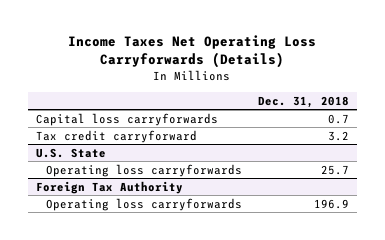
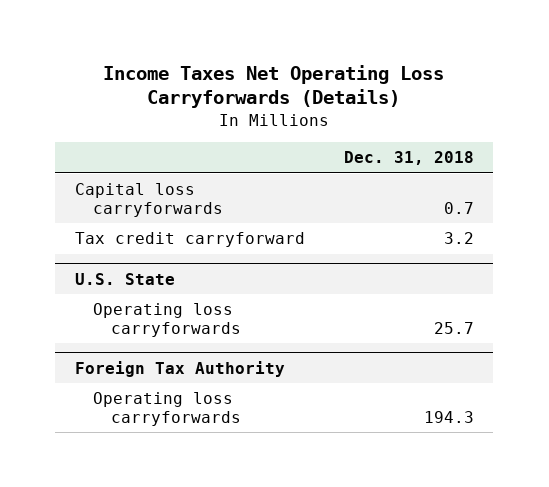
@ Foreign Tax Authority
- Operating loss carryforwards | 196.9
+ Operating loss carryforwards | 194.3

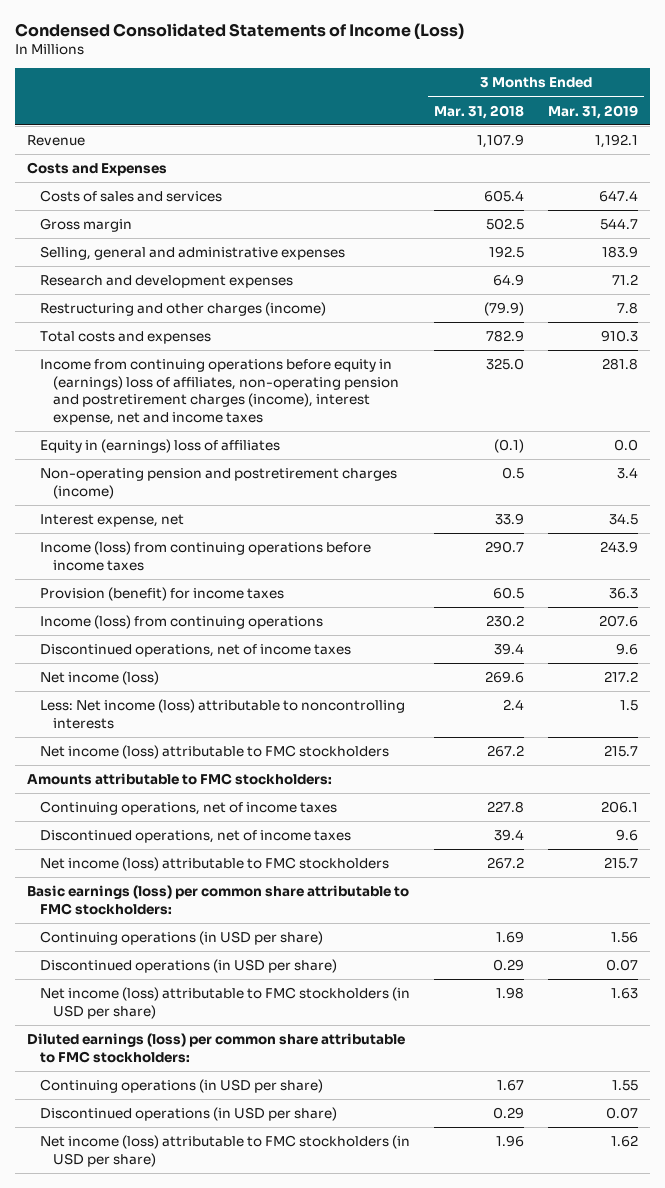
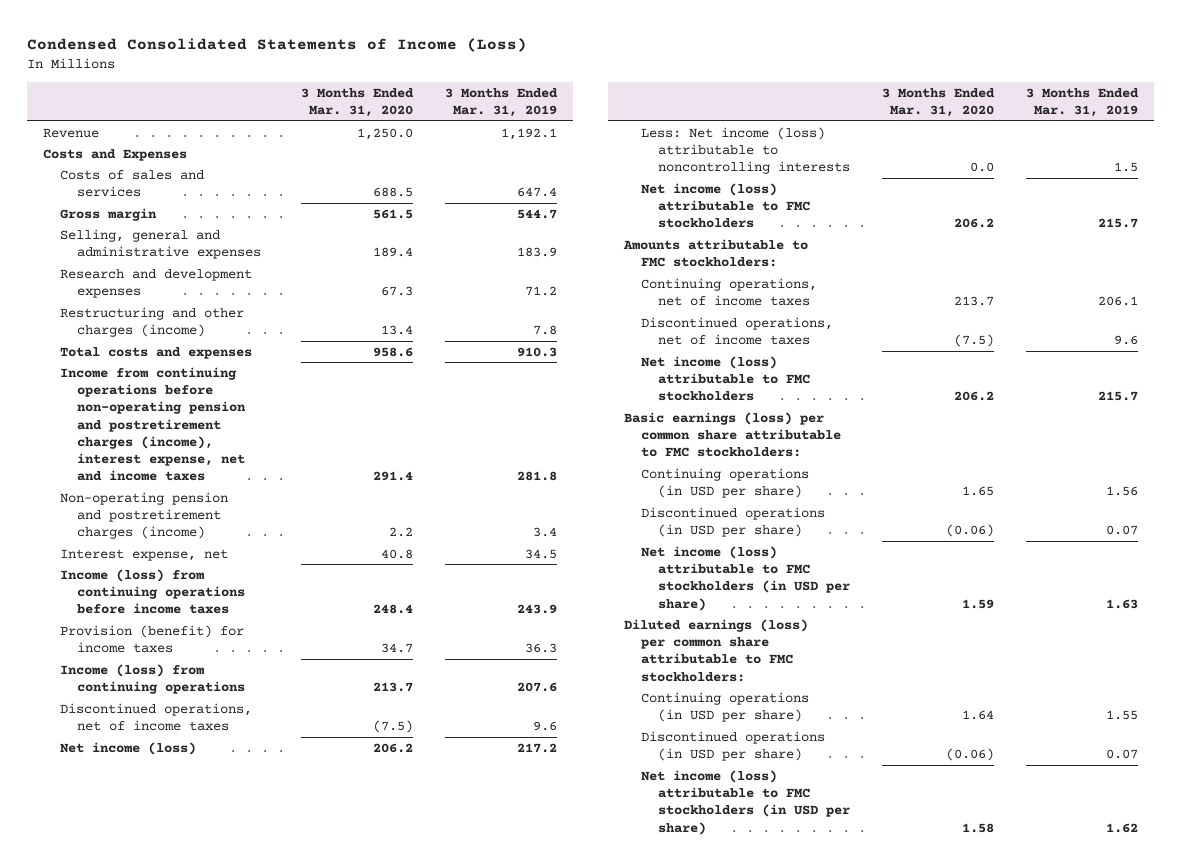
- | 3 Months Ended Mar. 31, 2018 | 3 Months Ended Mar. 31, 2019
+ | 3 Months Ended Mar. 31, 2020 | 3 Months Ended Mar. 31, 2019
- Income from continuing operations before equity in (earnings) loss of affiliates, non-operating pension and postretirement charges (income), interest expense, net and income taxes | 325.0 | 281.8
- Equity in (earnings) loss of affiliates | (0.1) | 0.0
+ Income from continuing operations before non-operating pension and postretirement charges (income), interest expense, net and income taxes | 291.4 | 281.8

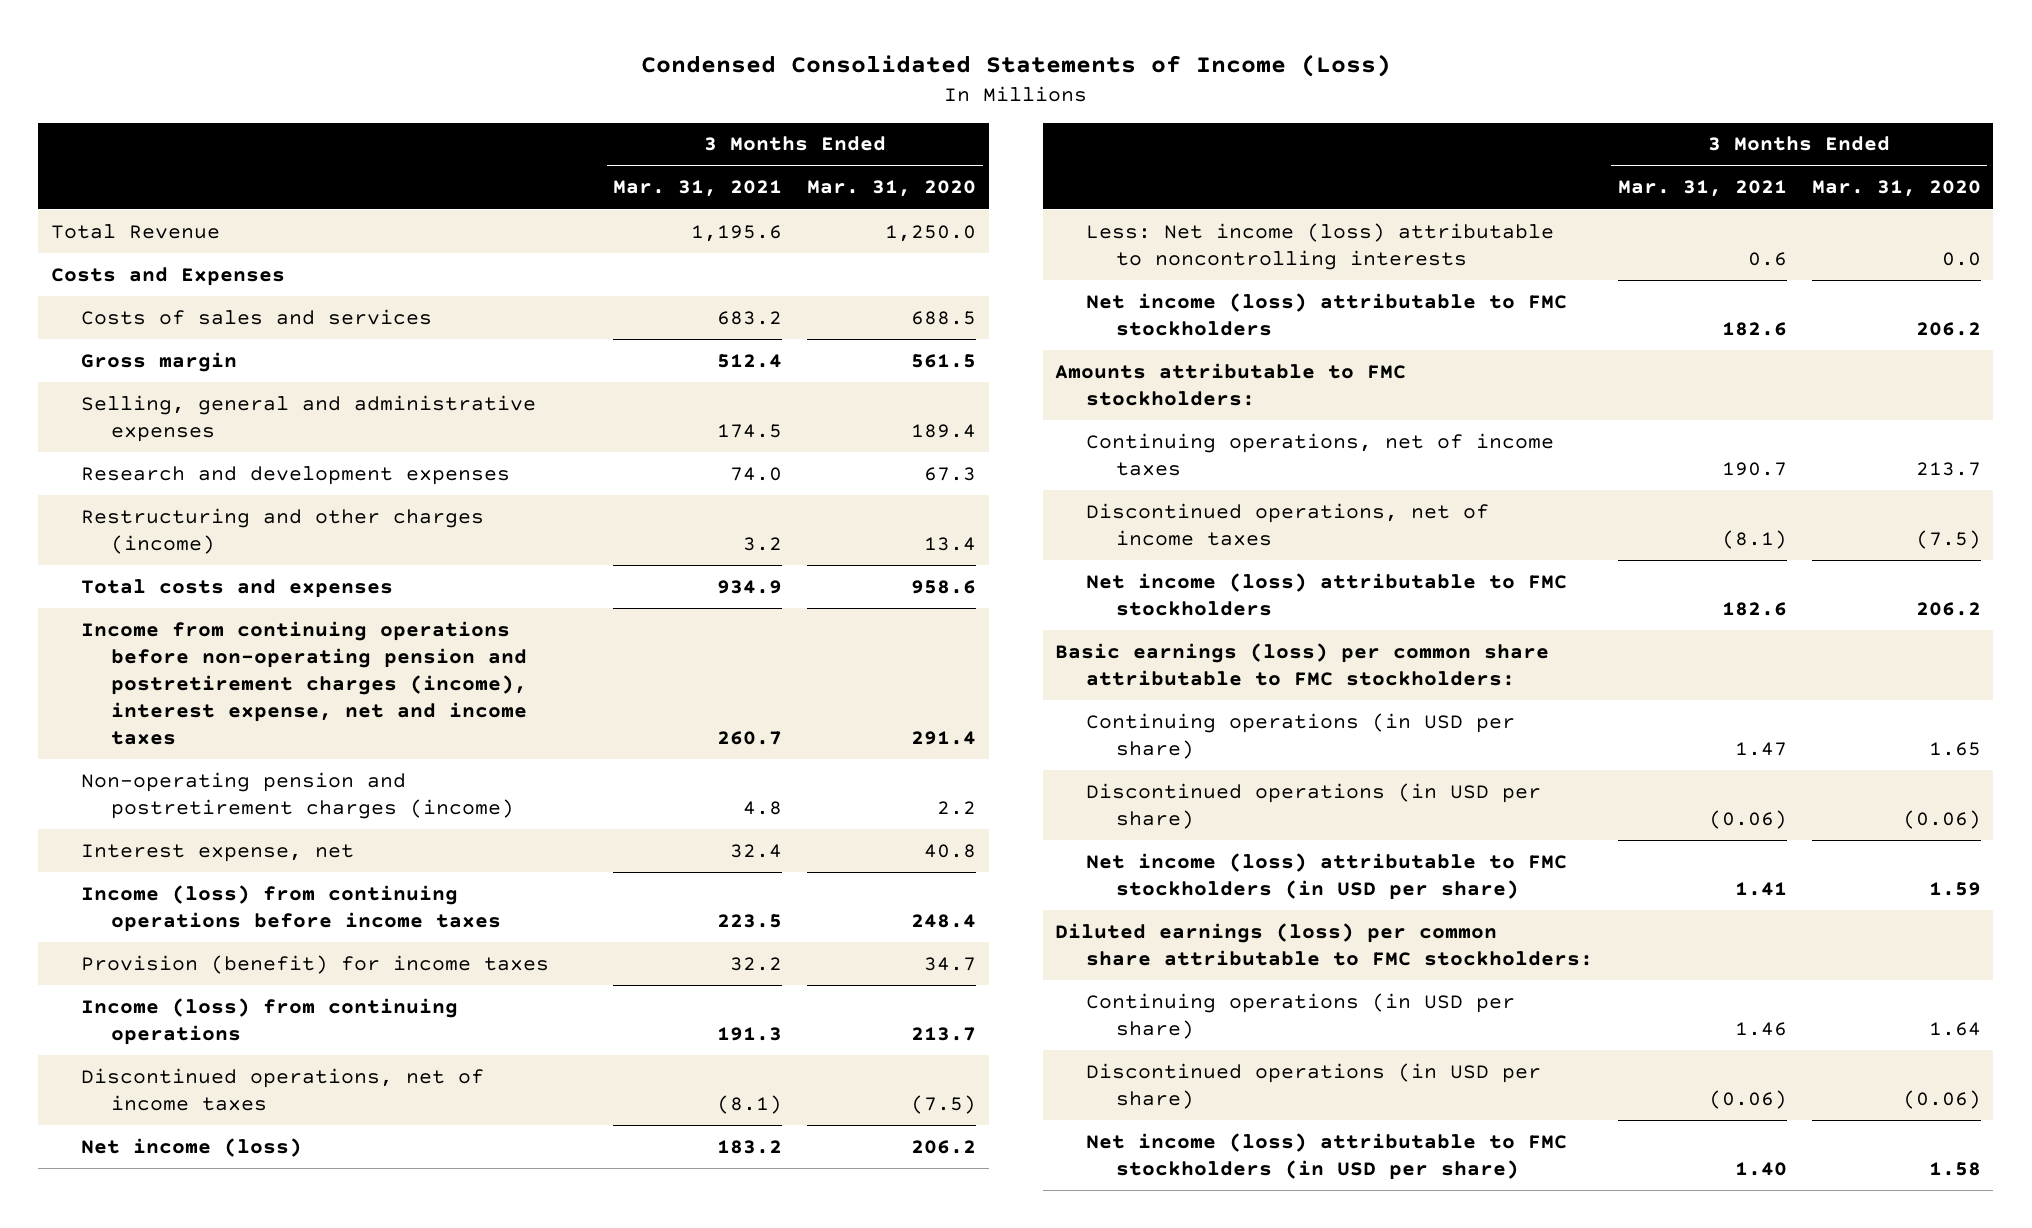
- | 3 Months Ended Mar. 31, 2020 | 3 Months Ended Mar. 31, 2019
+ | 3 Months Ended Mar. 31, 2021 | 3 Months Ended Mar. 31, 2020
- Revenue | 1,250.0 | 1,192.1
+ Total Revenue | 1,195.6 | 1,250.0

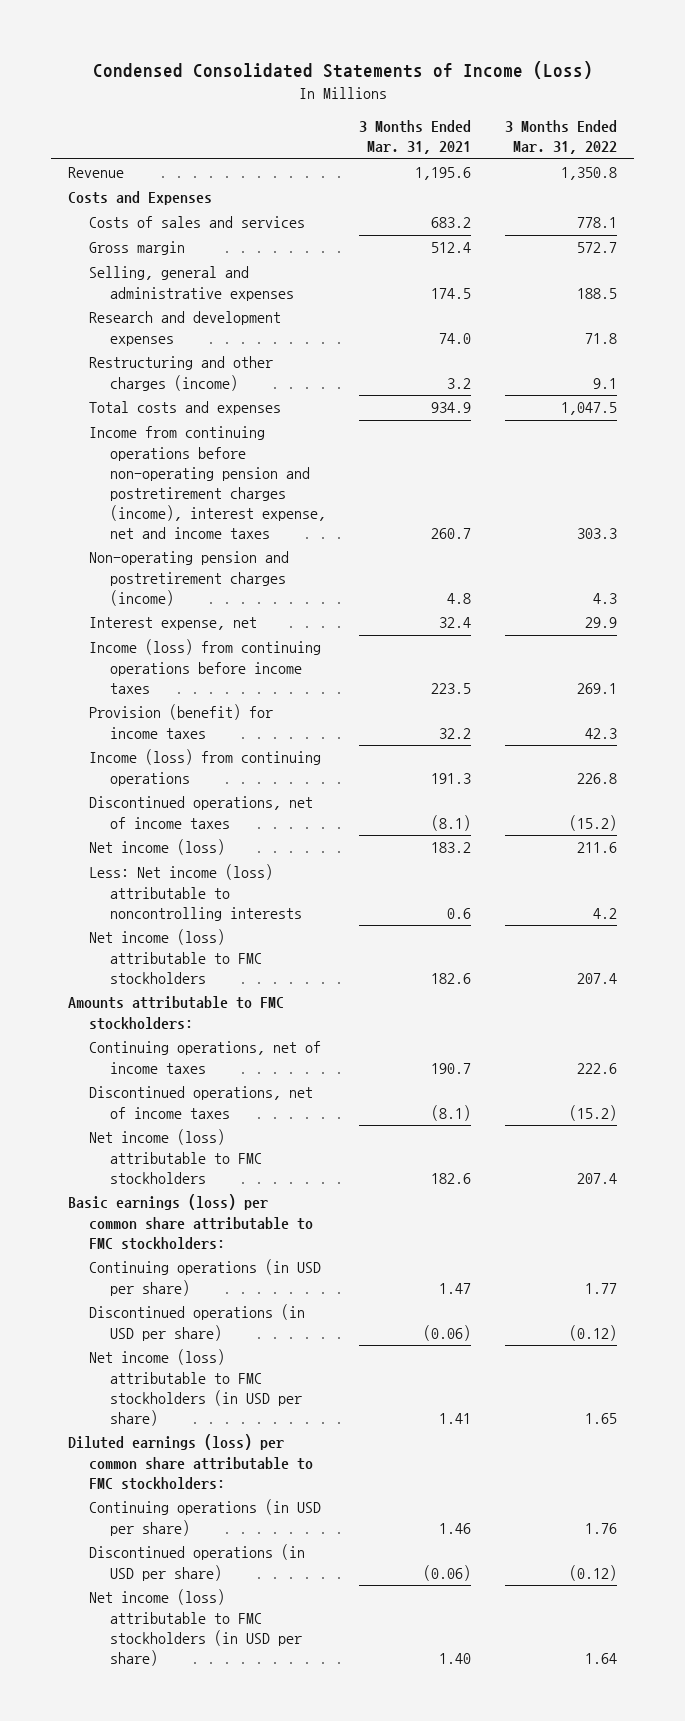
- | 3 Months Ended Mar. 31, 2021 | 3 Months Ended Mar. 31, 2020
+ | 3 Months Ended Mar. 31, 2021 | 3 Months Ended Mar. 31, 2022
- Total Revenue | 1,195.6 | 1,250.0
+ Revenue | 1,195.6 | 1,350.8

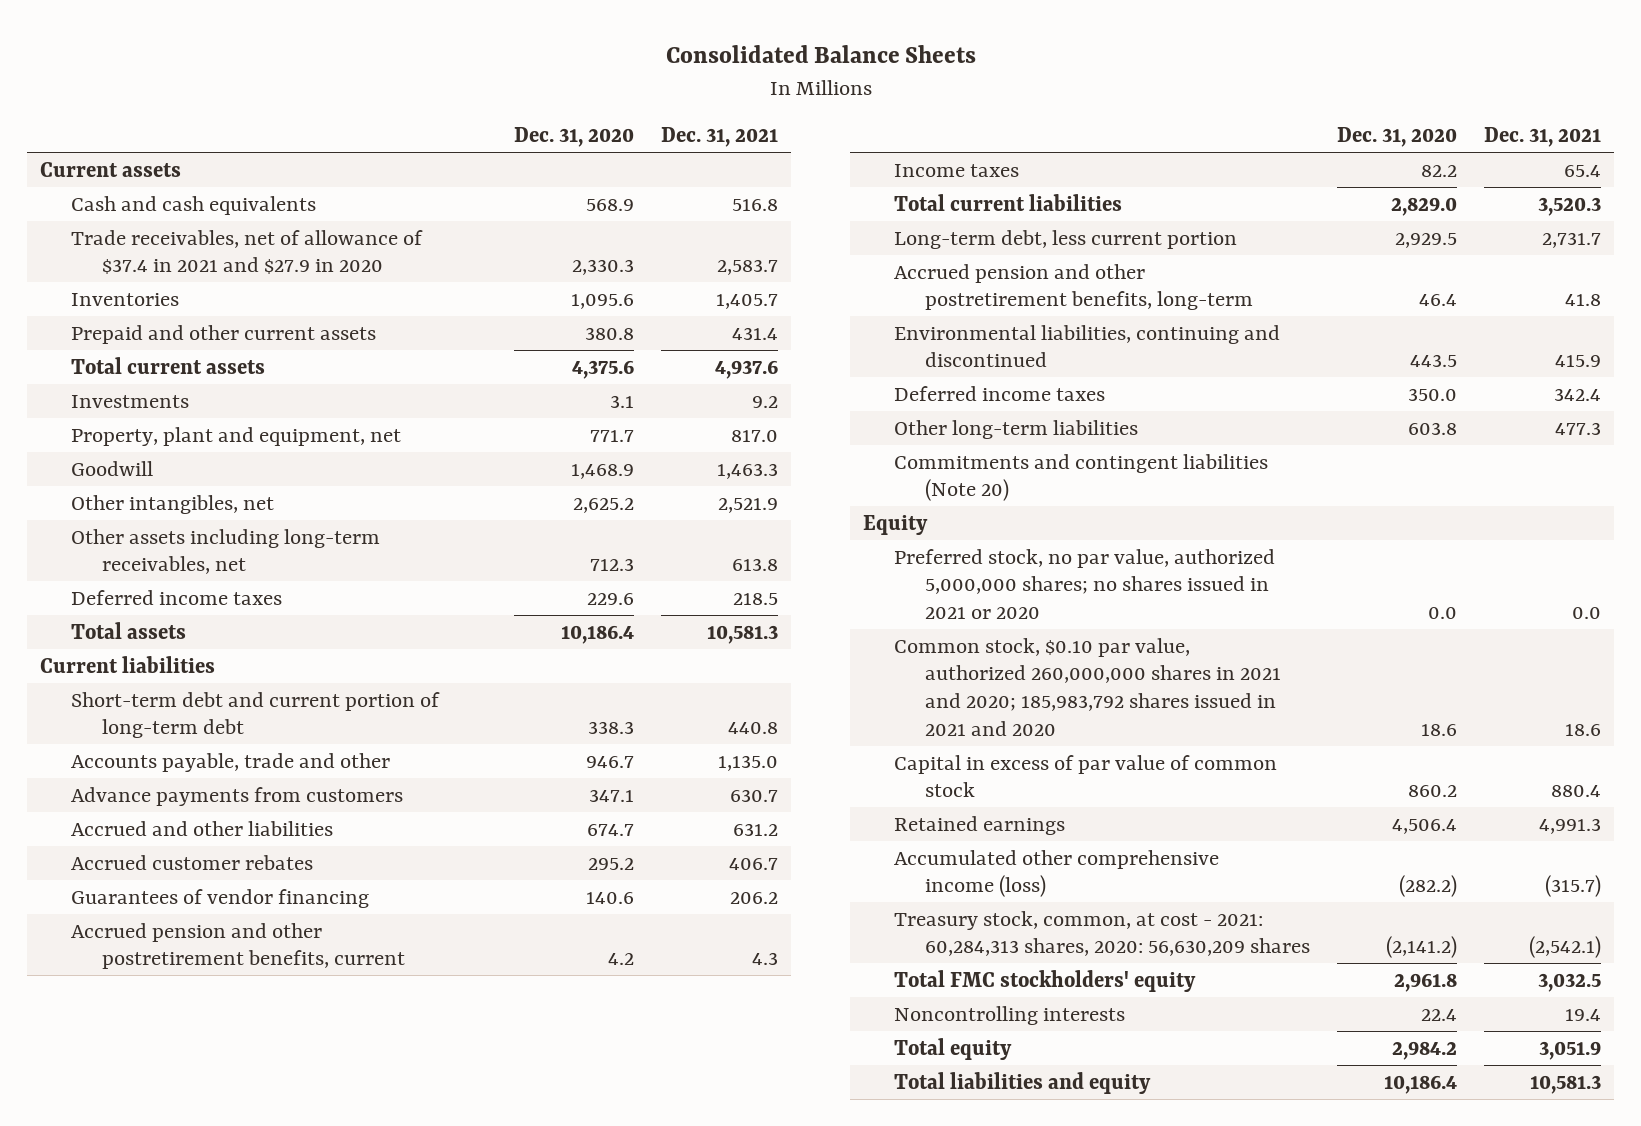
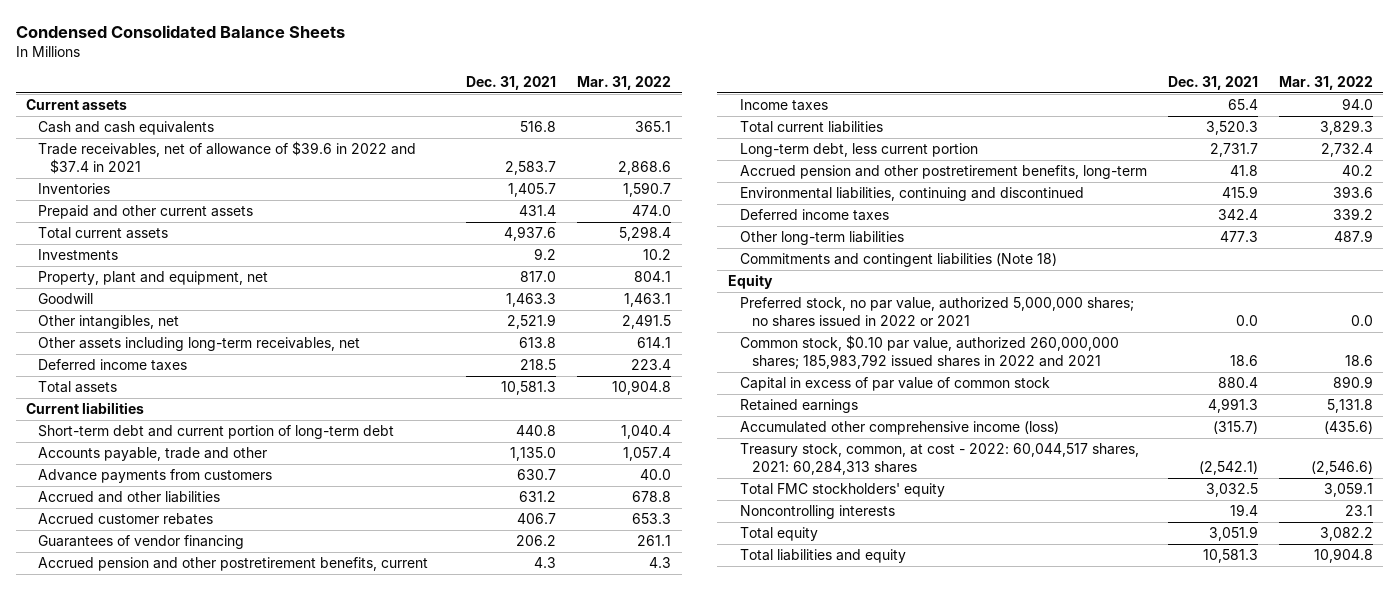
- Consolidated Balance Sheets
+ Condensed Consolidated Balance Sheets
- | Dec. 31, 2020 | Dec. 31, 2021
+ | Dec. 31, 2021 | Mar. 31, 2022
- Trade receivables, net of allowance of $37.4 in 2021 and $27.9 in 2020 | 2,330.3 | 2,583.7
+ Trade receivables, net of allowance of $39.6 in 2022 and $37.4 in 2021 | 2,583.7 | 2,868.6
- Commitments and contingent liabilities (Note 20)
+ Commitments and contingent liabilities (Note 18)
- Preferred stock, no par value, authorized 5,000,000 shares; no shares issued in 2021 or 2020 | 0.0 | 0.0
- Common stock, $0.10 par value, authorized 260,000,000 shares in 2021 and 2020; 185,983,792 shares issued in 2021 and 2020 | 18.6 | 18.6
+ Preferred stock, no par value, authorized 5,000,000 shares; no shares issued in 2022 or 2021 | 0.0 | 0.0
+ Common stock, $0.10 par value, authorized 260,000,000 shares; 185,983,792 issued shares in 2022 and 2021 | 18.6 | 18.6
- Treasury stock, common, at cost - 2021: 60,284,313 shares, 2020: 56,630,209 shares | (2,141.2) | (2,542.1)
+ Treasury stock, common, at cost - 2022: 60,044,517 shares, 2021: 60,284,313 shares | (2,542.1) | (2,546.6)

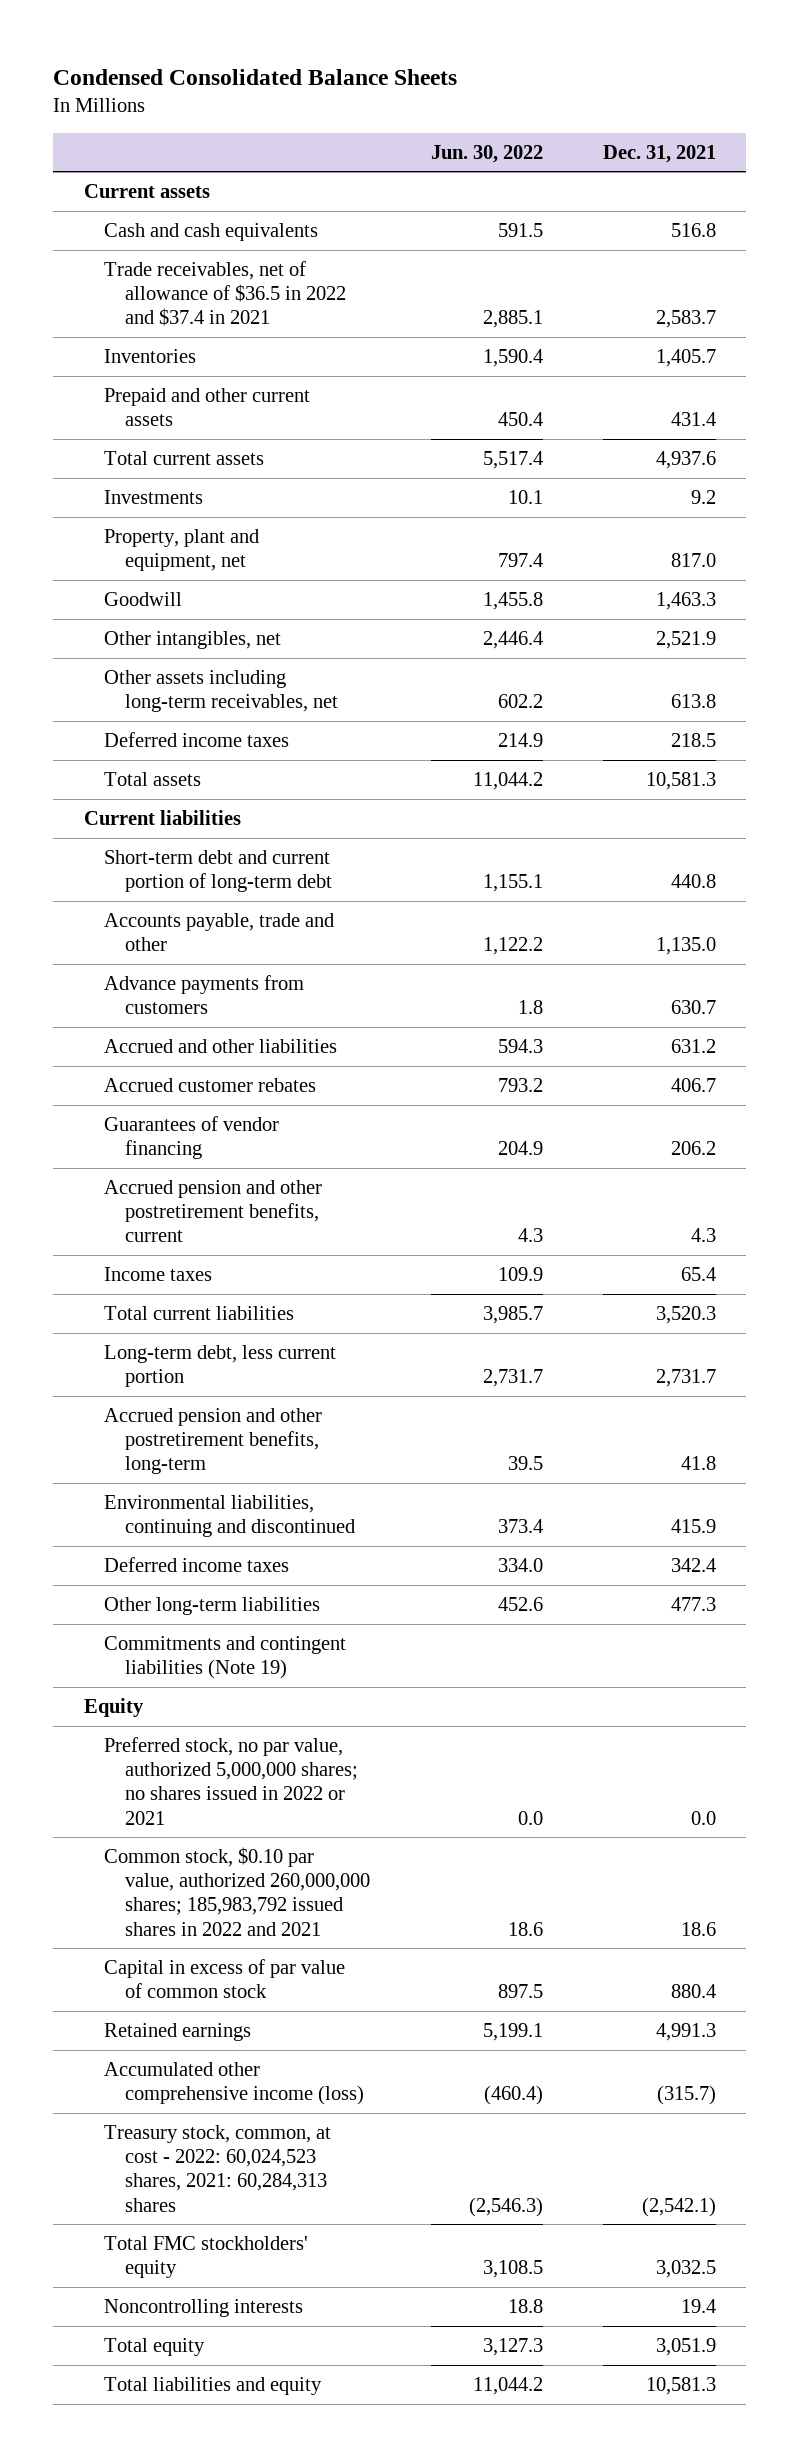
- | Dec. 31, 2021 | Mar. 31, 2022
+ | Jun. 30, 2022 | Dec. 31, 2021
- Trade receivables, net of allowance of $39.6 in 2022 and $37.4 in 2021 | 2,583.7 | 2,868.6
+ Trade receivables, net of allowance of $36.5 in 2022 and $37.4 in 2021 | 2,885.1 | 2,583.7
- Commitments and contingent liabilities (Note 18)
+ Commitments and contingent liabilities (Note 19)
- Treasury stock, common, at cost - 2022: 60,044,517 shares, 2021: 60,284,313 shares | (2,542.1) | (2,546.6)
+ Treasury stock, common, at cost - 2022: 60,024,523 shares, 2021: 60,284,313 shares | (2,546.3) | (2,542.1)

